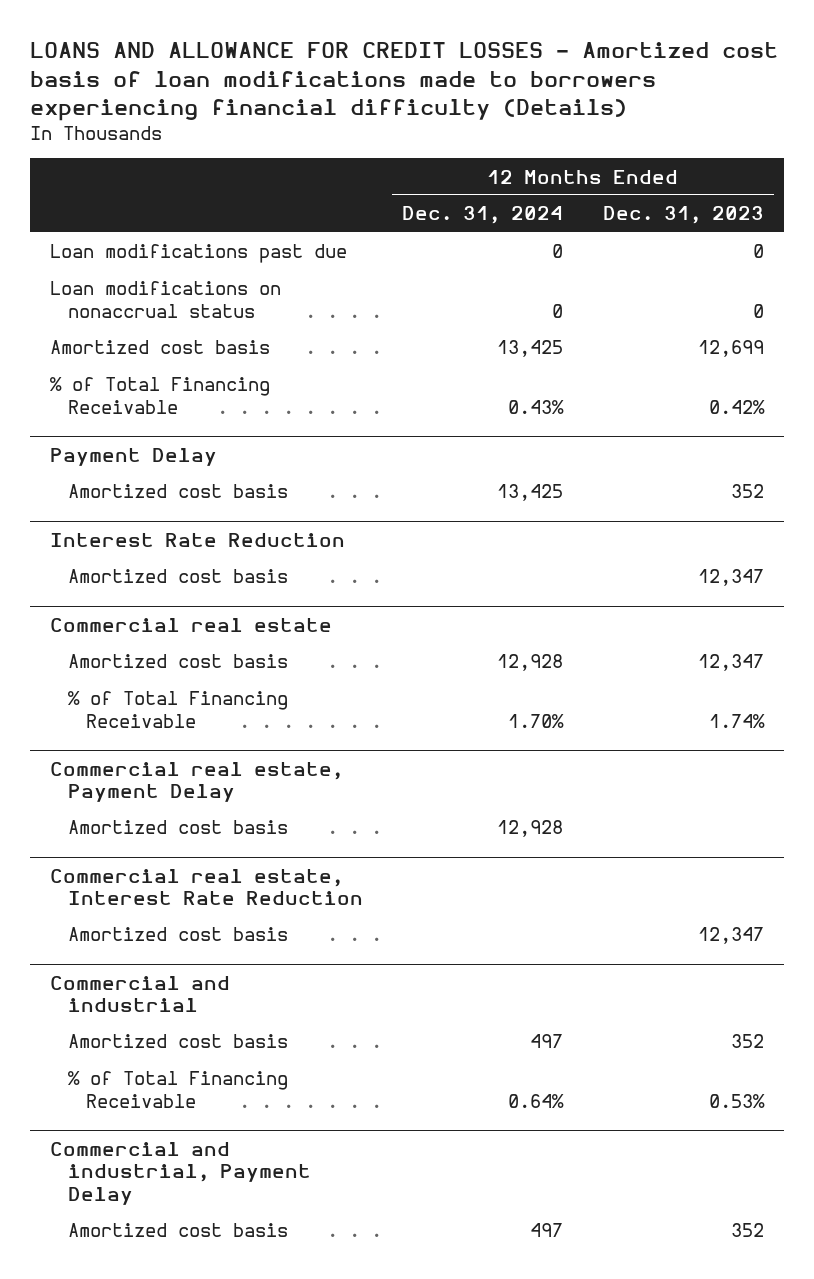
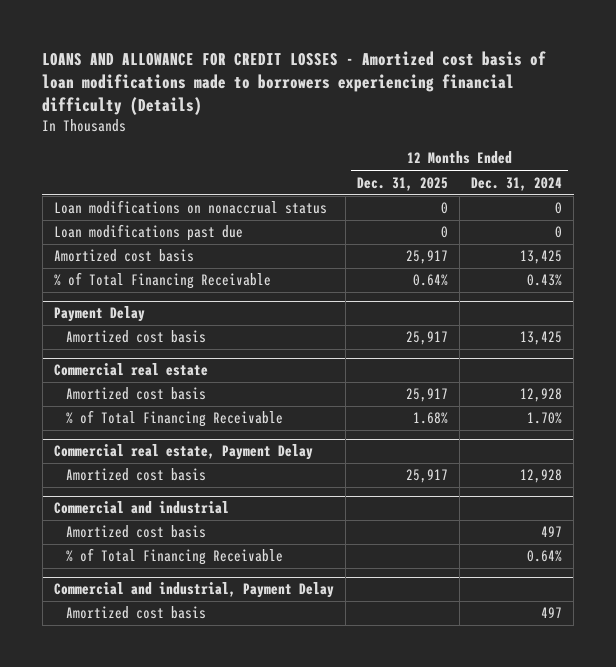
- | 12 Months Ended Dec. 31, 2024 | 12 Months Ended Dec. 31, 2023
+ | 12 Months Ended Dec. 31, 2025 | 12 Months Ended Dec. 31, 2024
moved down: Loan modifications past due | 0 | 0
- Interest Rate Reduction
- Amortized cost basis | | 12,347
- Commercial real estate, Interest Rate Reduction
- Amortized cost basis | | 12,347

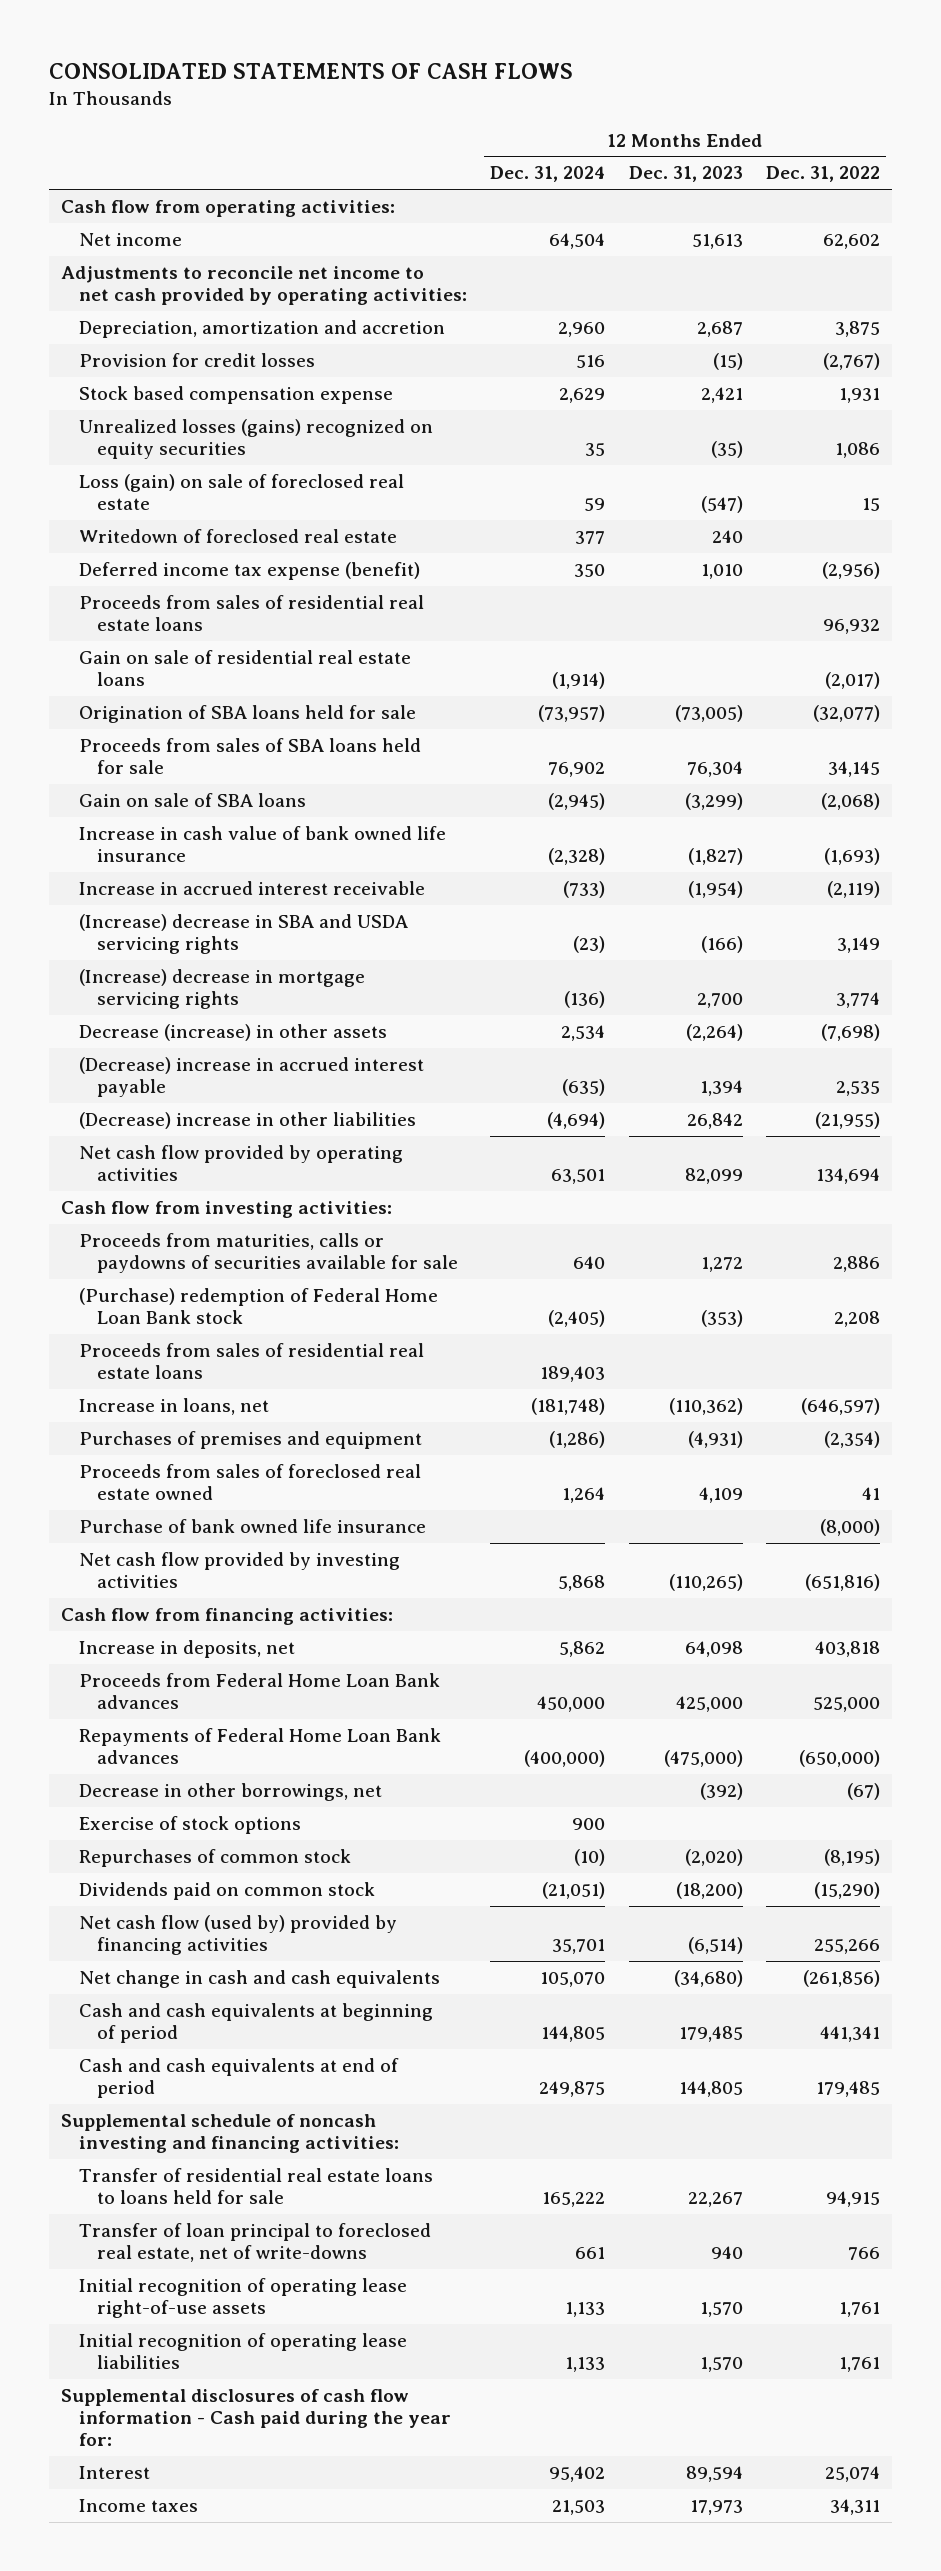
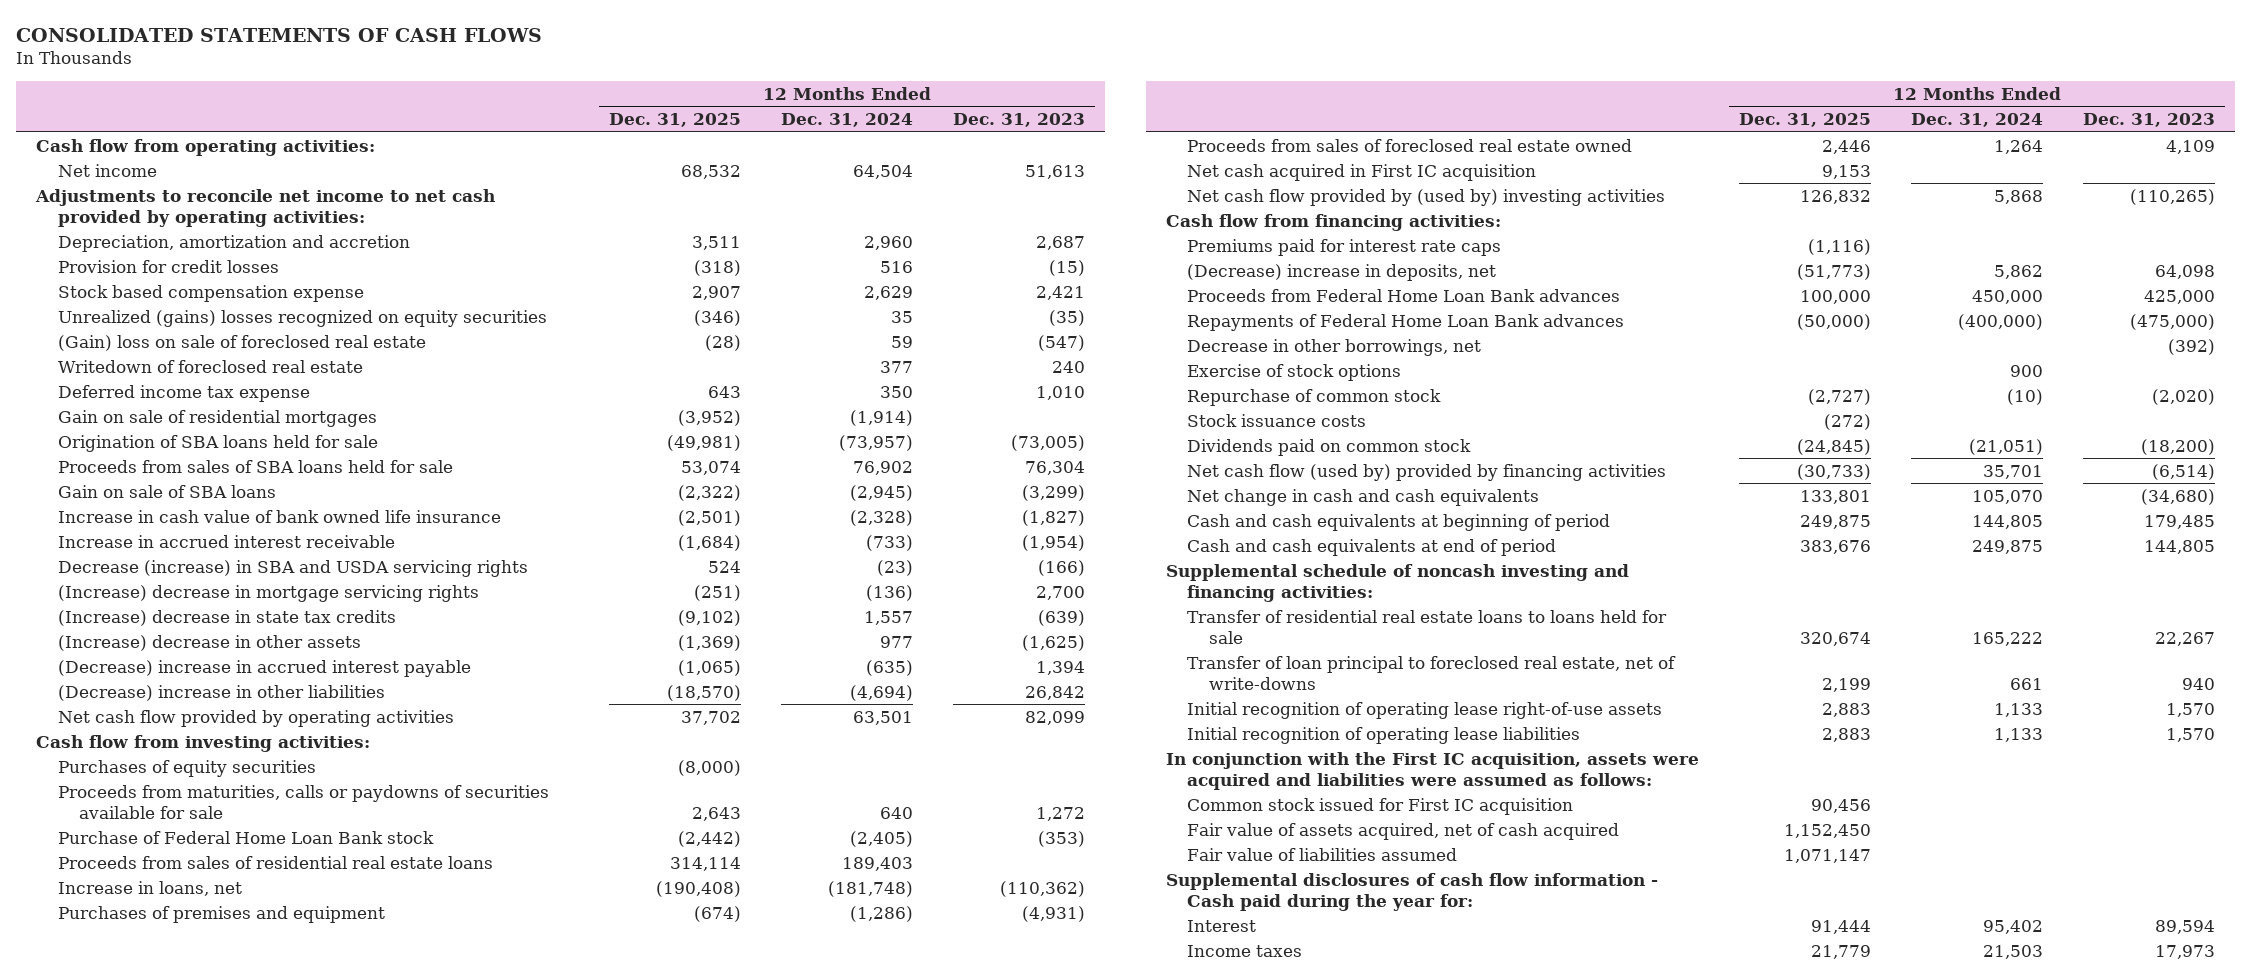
- | 12 Months Ended Dec. 31, 2024 | 12 Months Ended Dec. 31, 2023 | 12 Months Ended Dec. 31, 2022
+ | 12 Months Ended Dec. 31, 2025 | 12 Months Ended Dec. 31, 2024 | 12 Months Ended Dec. 31, 2023
- Unrealized losses (gains) recognized on equity securities | 35 | (35) | 1,086
- Loss (gain) on sale of foreclosed real estate | 59 | (547) | 15
+ Unrealized (gains) losses recognized on equity securities | (346) | 35 | (35)
+ (Gain) loss on sale of foreclosed real estate | (28) | 59 | (547)
- Deferred income tax expense (benefit) | 350 | 1,010 | (2,956)
- Proceeds from sales of residential real estate loans | | | 96,932
- Gain on sale of residential real estate loans | (1,914) | | (2,017)
+ Deferred income tax expense | 643 | 350 | 1,010
+ Gain on sale of residential mortgages | (3,952) | (1,914) |
- (Increase) decrease in SBA and USDA servicing rights | (23) | (166) | 3,149
+ Decrease (increase) in SBA and USDA servicing rights | 524 | (23) | (166)
- Decrease (increase) in other assets | 2,534 | (2,264) | (7,698)
+ (Increase) decrease in state tax credits | (9,102) | 1,557 | (639)
+ (Increase) decrease in other assets | (1,369) | 977 | (1,625)
+ Purchases of equity securities | (8,000) | |
- (Purchase) redemption of Federal Home Loan Bank stock | (2,405) | (353) | 2,208
+ Purchase of Federal Home Loan Bank stock | (2,442) | (2,405) | (353)
- Purchase of bank owned life insurance | | | (8,000)
- Net cash flow provided by investing activities | 5,868 | (110,265) | (651,816)
+ Net cash acquired in First IC acquisition | 9,153 | |
+ Net cash flow provided by (used by) investing activities | 126,832 | 5,868 | (110,265)
- Increase in deposits, net | 5,862 | 64,098 | 403,818
+ Premiums paid for interest rate caps | (1,116) | |
+ (Decrease) increase in deposits, net | (51,773) | 5,862 | 64,098
- Repurchases of common stock | (10) | (2,020) | (8,195)
+ Repurchase of common stock | (2,727) | (10) | (2,020)
+ Stock issuance costs | (272) | |
+ In conjunction with the First IC acquisition, assets were acquired and liabilities were assumed as follows:
+ Common stock issued for First IC acquisition | 90,456 | |
+ Fair value of assets acquired, net of cash acquired | 1,152,450 | |
+ Fair value of liabilities assumed | 1,071,147 | |

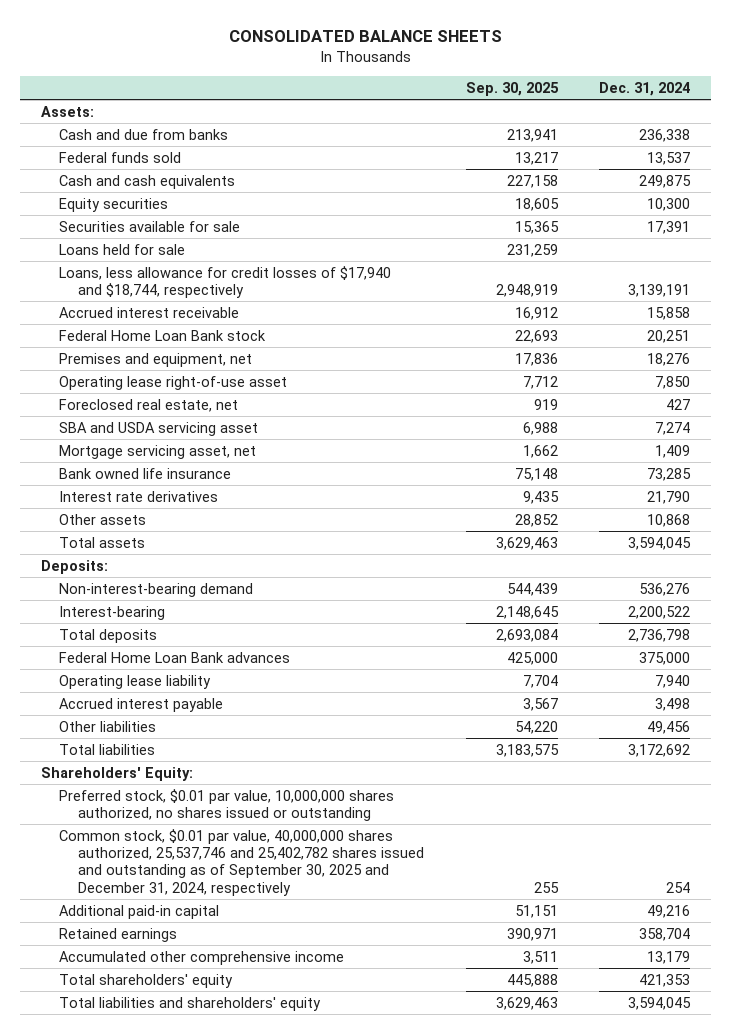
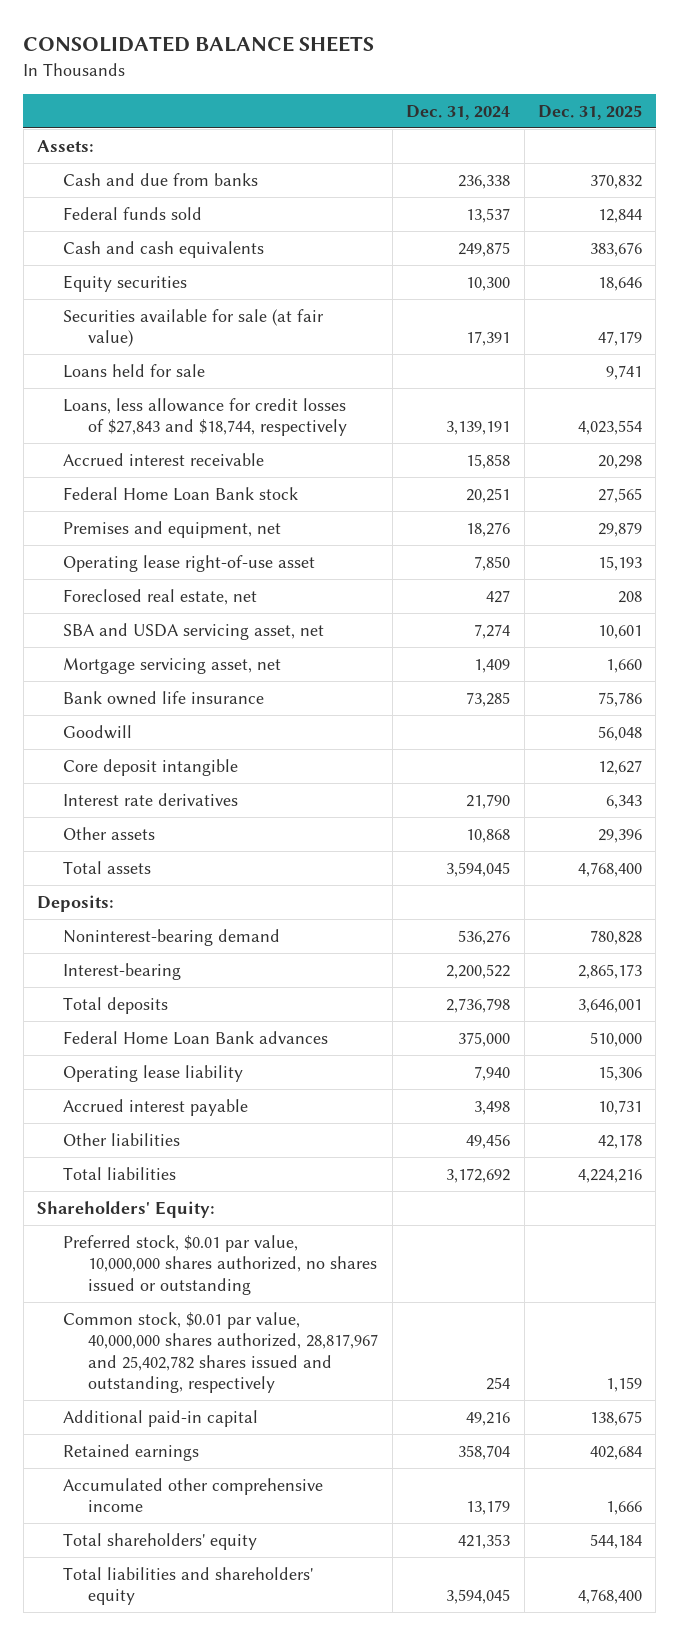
- | Sep. 30, 2025 | Dec. 31, 2024
+ | Dec. 31, 2024 | Dec. 31, 2025
- Securities available for sale | 15,365 | 17,391
+ Securities available for sale (at fair value) | 17,391 | 47,179
- Loans, less allowance for credit losses of $17,940 and $18,744, respectively | 2,948,919 | 3,139,191
+ Loans, less allowance for credit losses of $27,843 and $18,744, respectively | 3,139,191 | 4,023,554
- SBA and USDA servicing asset | 6,988 | 7,274
+ SBA and USDA servicing asset, net | 7,274 | 10,601
+ Goodwill | | 56,048
+ Core deposit intangible | | 12,627
- Non-interest-bearing demand | 544,439 | 536,276
+ Noninterest-bearing demand | 536,276 | 780,828
- Common stock, $0.01 par value, 40,000,000 shares authorized, 25,537,746 and 25,402,782 shares issued and outstanding as of September 30, 2025 and December 31, 2024, respectively | 255 | 254
+ Common stock, $0.01 par value, 40,000,000 shares authorized, 28,817,967 and 25,402,782 shares issued and outstanding, respectively | 254 | 1,159

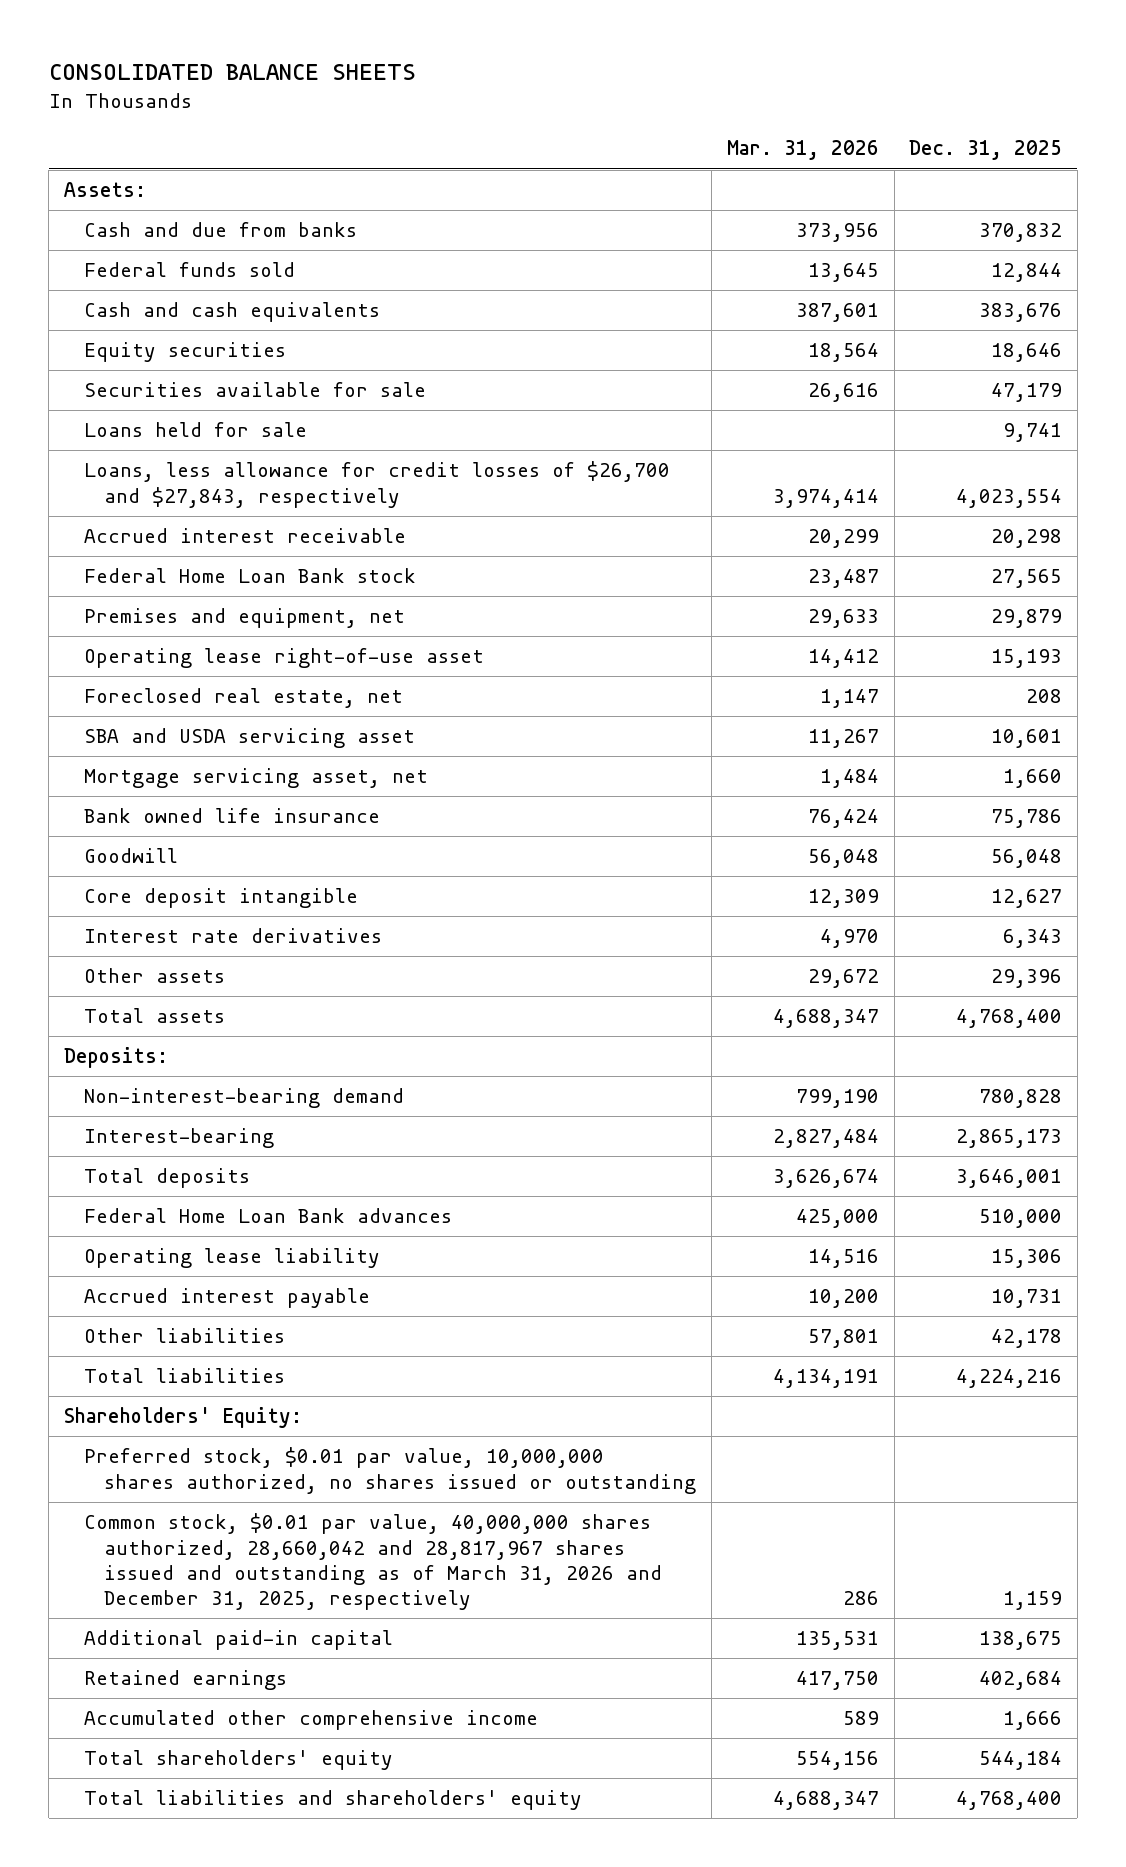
- | Dec. 31, 2024 | Dec. 31, 2025
+ | Mar. 31, 2026 | Dec. 31, 2025
- Securities available for sale (at fair value) | 17,391 | 47,179
+ Securities available for sale | 26,616 | 47,179
- Loans, less allowance for credit losses of $27,843 and $18,744, respectively | 3,139,191 | 4,023,554
+ Loans, less allowance for credit losses of $26,700 and $27,843, respectively | 3,974,414 | 4,023,554
- SBA and USDA servicing asset, net | 7,274 | 10,601
+ SBA and USDA servicing asset | 11,267 | 10,601
- Noninterest-bearing demand | 536,276 | 780,828
+ Non-interest-bearing demand | 799,190 | 780,828
- Common stock, $0.01 par value, 40,000,000 shares authorized, 28,817,967 and 25,402,782 shares issued and outstanding, respectively | 254 | 1,159
+ Common stock, $0.01 par value, 40,000,000 shares authorized, 28,660,042 and 28,817,967 shares issued and outstanding as of March 31, 2026 and December 31, 2025, respectively | 286 | 1,159

